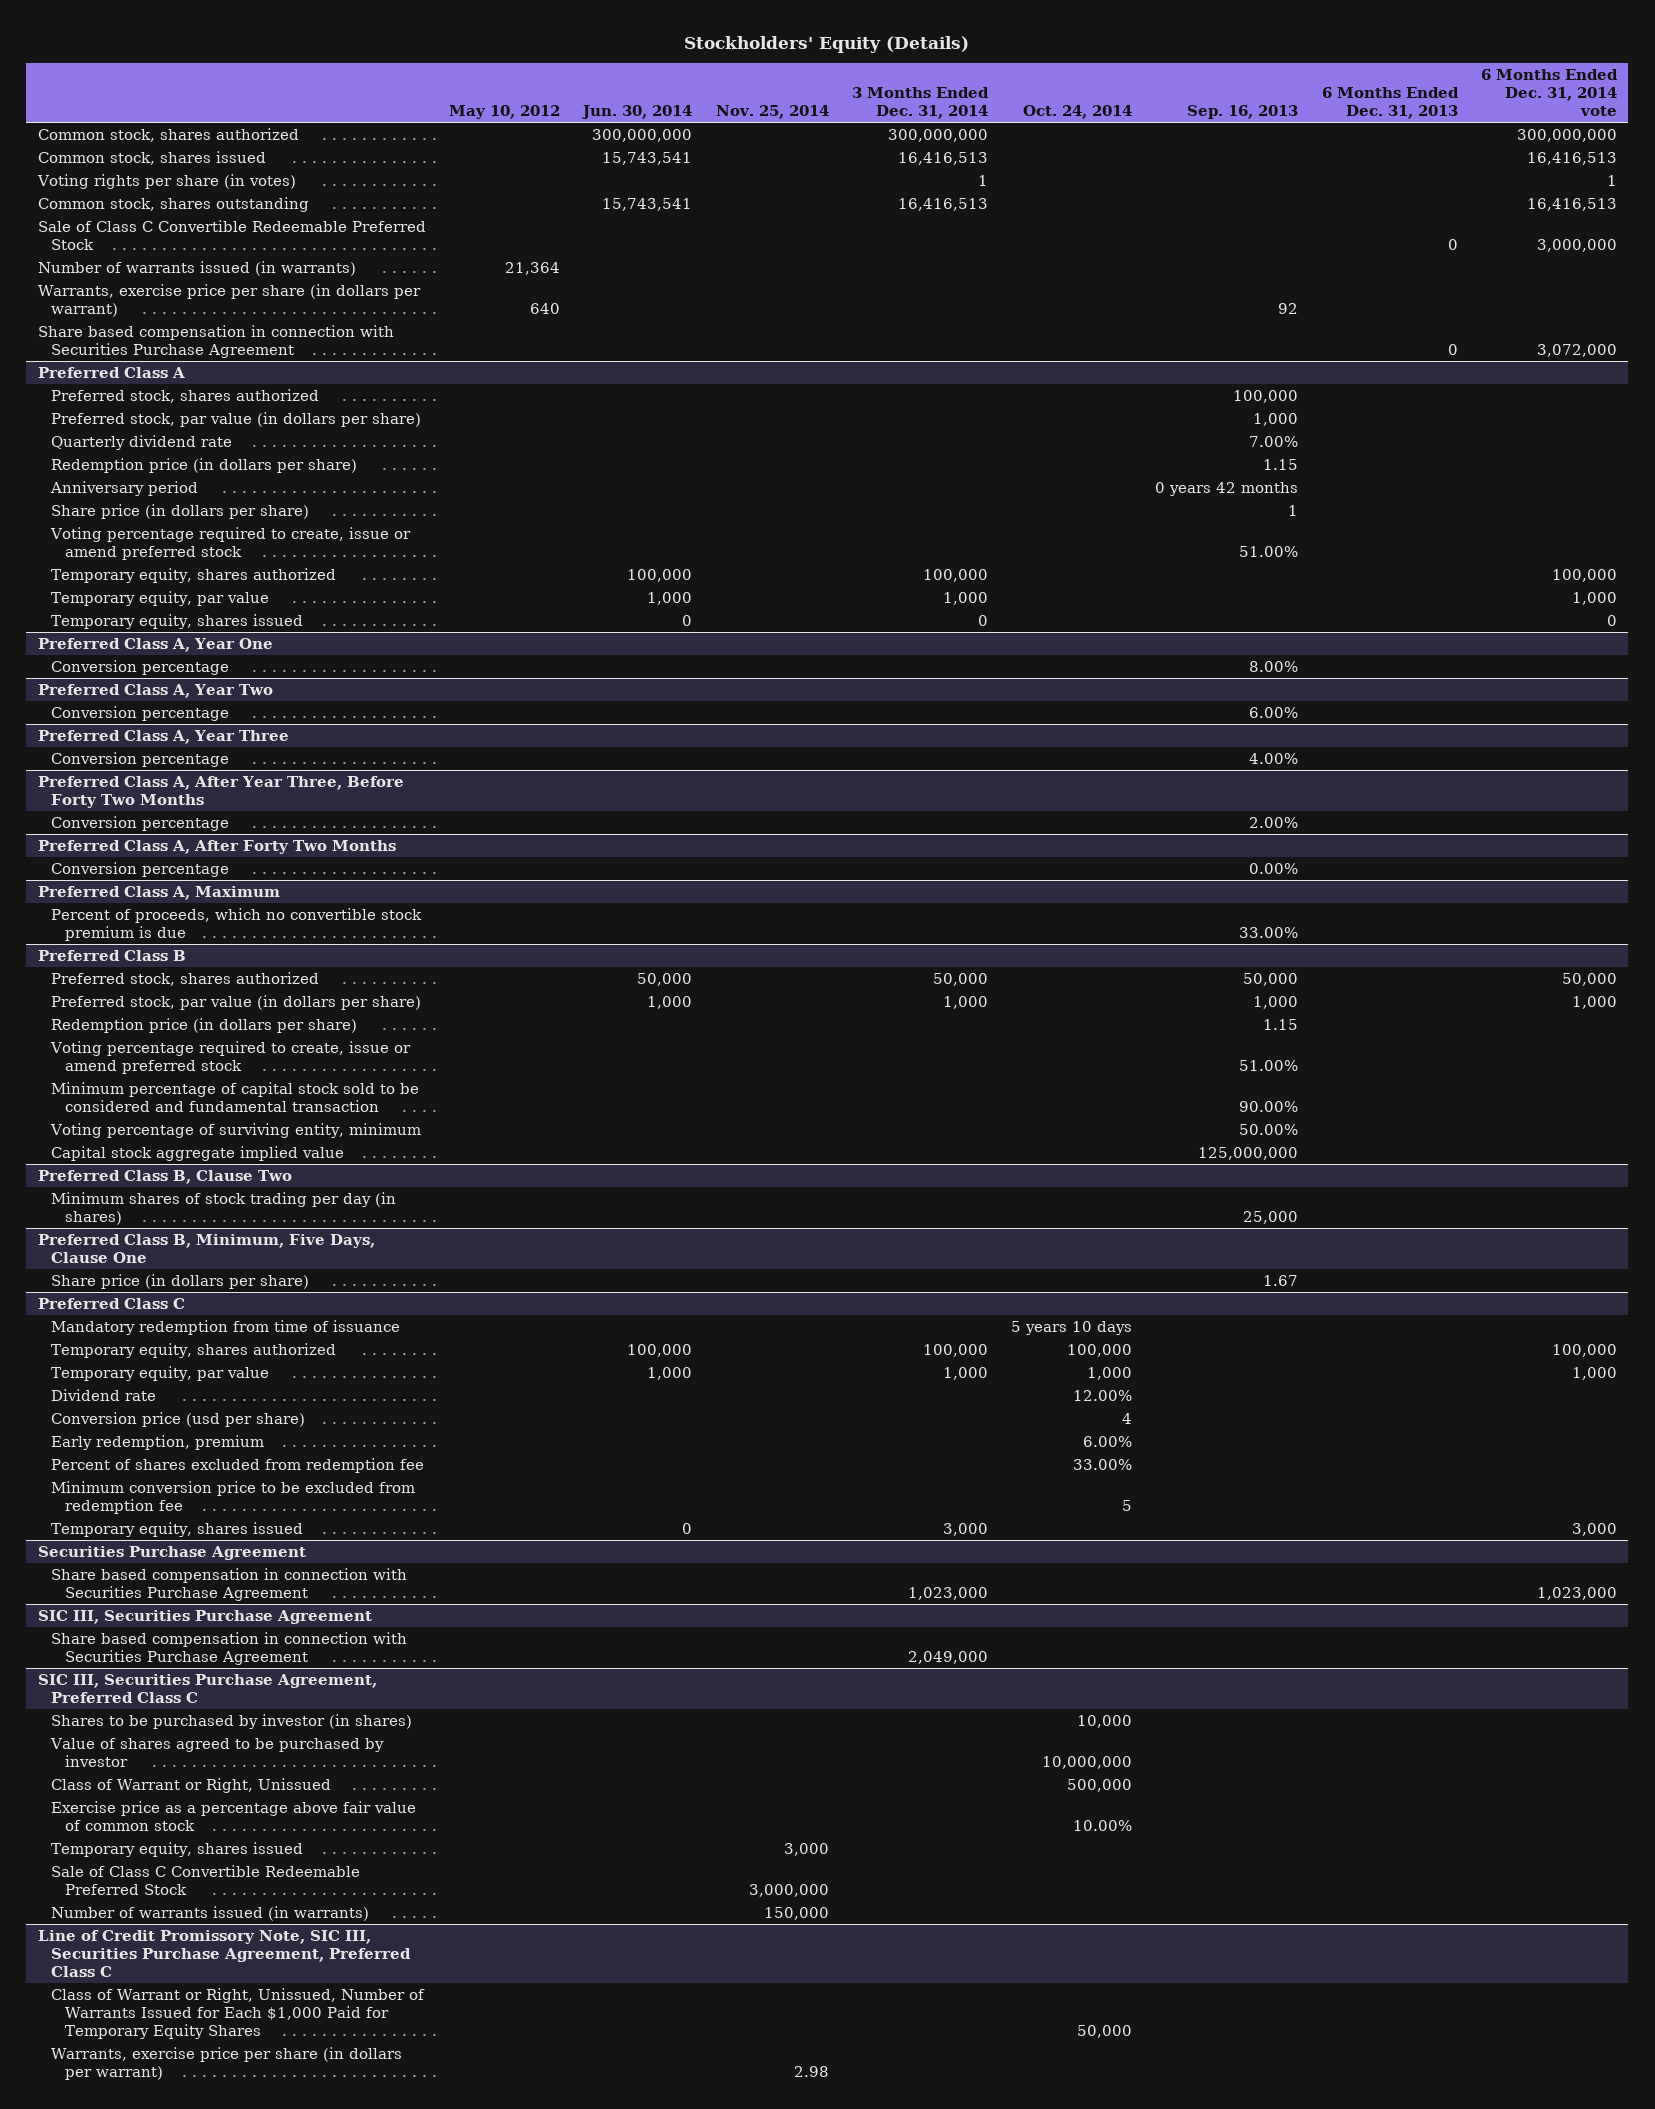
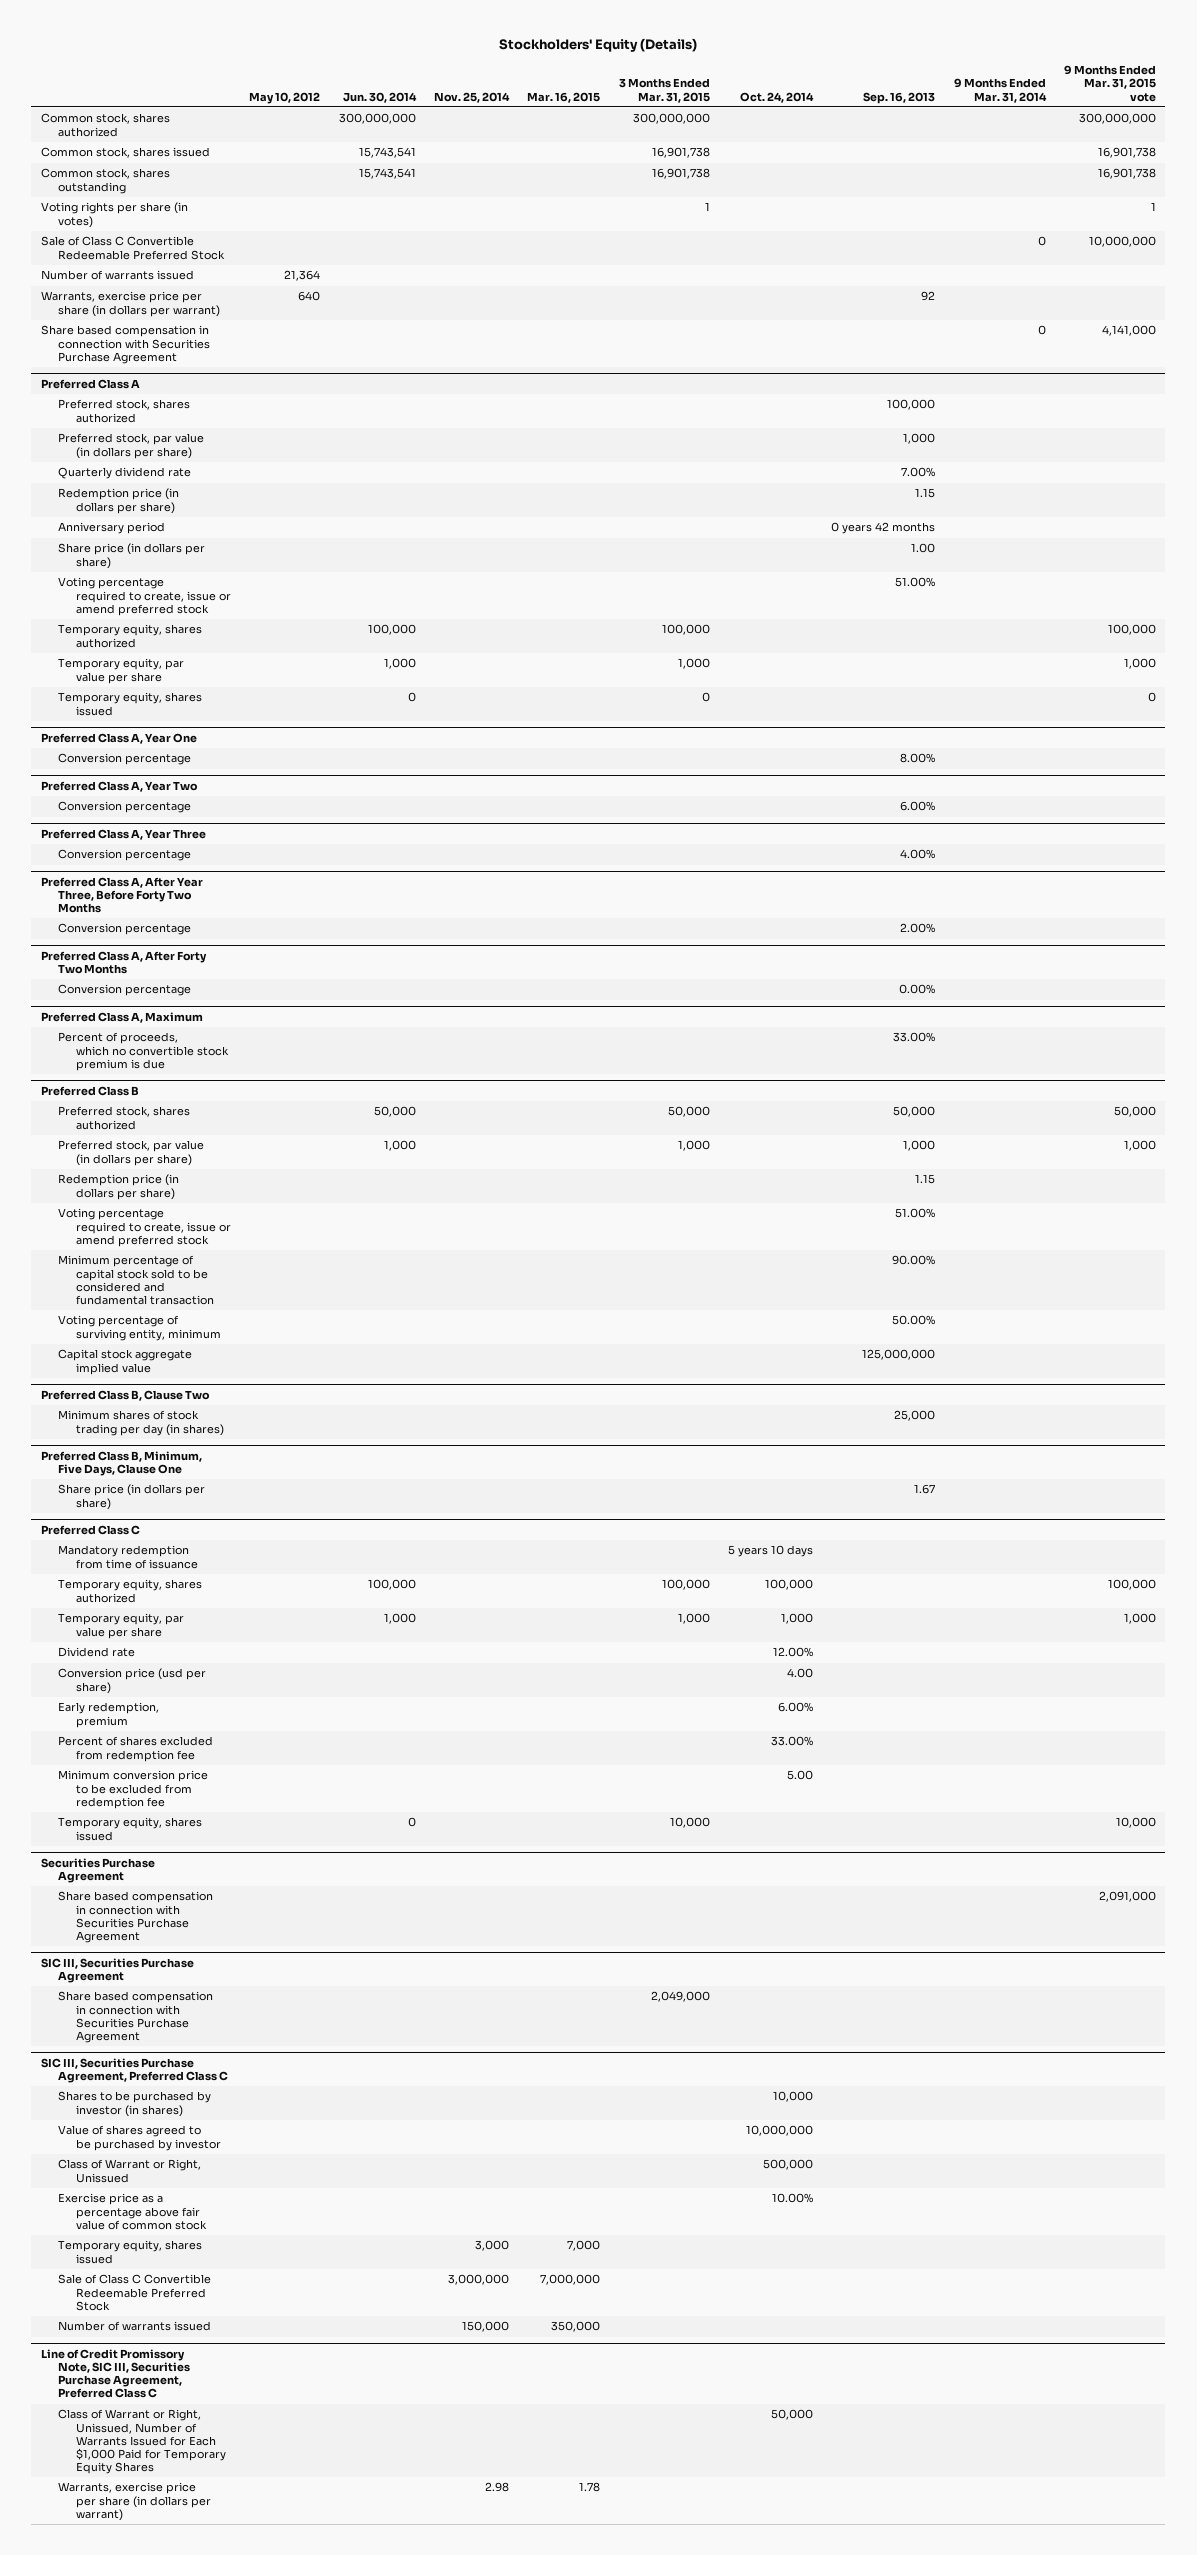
- | May 10, 2012 | Jun. 30, 2014 | Nov. 25, 2014 | 3 Months Ended Dec. 31, 2014 | Oct. 24, 2014 | Sep. 16, 2013 | 6 Months Ended Dec. 31, 2013 | 6 Months Ended Dec. 31, 2014 vote
+ | May 10, 2012 | Jun. 30, 2014 | Nov. 25, 2014 | Mar. 16, 2015 | 3 Months Ended Mar. 31, 2015 | Oct. 24, 2014 | Sep. 16, 2013 | 9 Months Ended Mar. 31, 2014 | 9 Months Ended Mar. 31, 2015 vote
moved down: Voting rights per share (in votes) | | | | | 1 | | | | 1
- Number of warrants issued (in warrants) | 21,364 | | | | | | |
+ Number of warrants issued | 21,364 | | | | | | | |
@ Preferred Class A
- Share price (in dollars per share) | | | | | | 1 | |
+ Share price (in dollars per share) | | | | | | | 1.00 | |
- Temporary equity, par value | | 1,000 | | 1,000 | | | | 1,000
+ Temporary equity, par value per share | | 1,000 | | | 1,000 | | | | 1,000
@ Preferred Class C
- Temporary equity, par value | | 1,000 | | 1,000 | 1,000 | | | 1,000
+ Temporary equity, par value per share | | 1,000 | | | 1,000 | 1,000 | | | 1,000
- Conversion price (usd per share) | | | | | 4 | | |
+ Conversion price (usd per share) | | | | | | 4.00 | | |
- Minimum conversion price to be excluded from redemption fee | | | | | 5 | | |
+ Minimum conversion price to be excluded from redemption fee | | | | | | 5.00 | | |
@ SIC III, Securities Purchase Agreement, Preferred Class C
- Number of warrants issued (in warrants) | | | 150,000 | | | | |
+ Number of warrants issued | | | 150,000 | 350,000 | | | | |

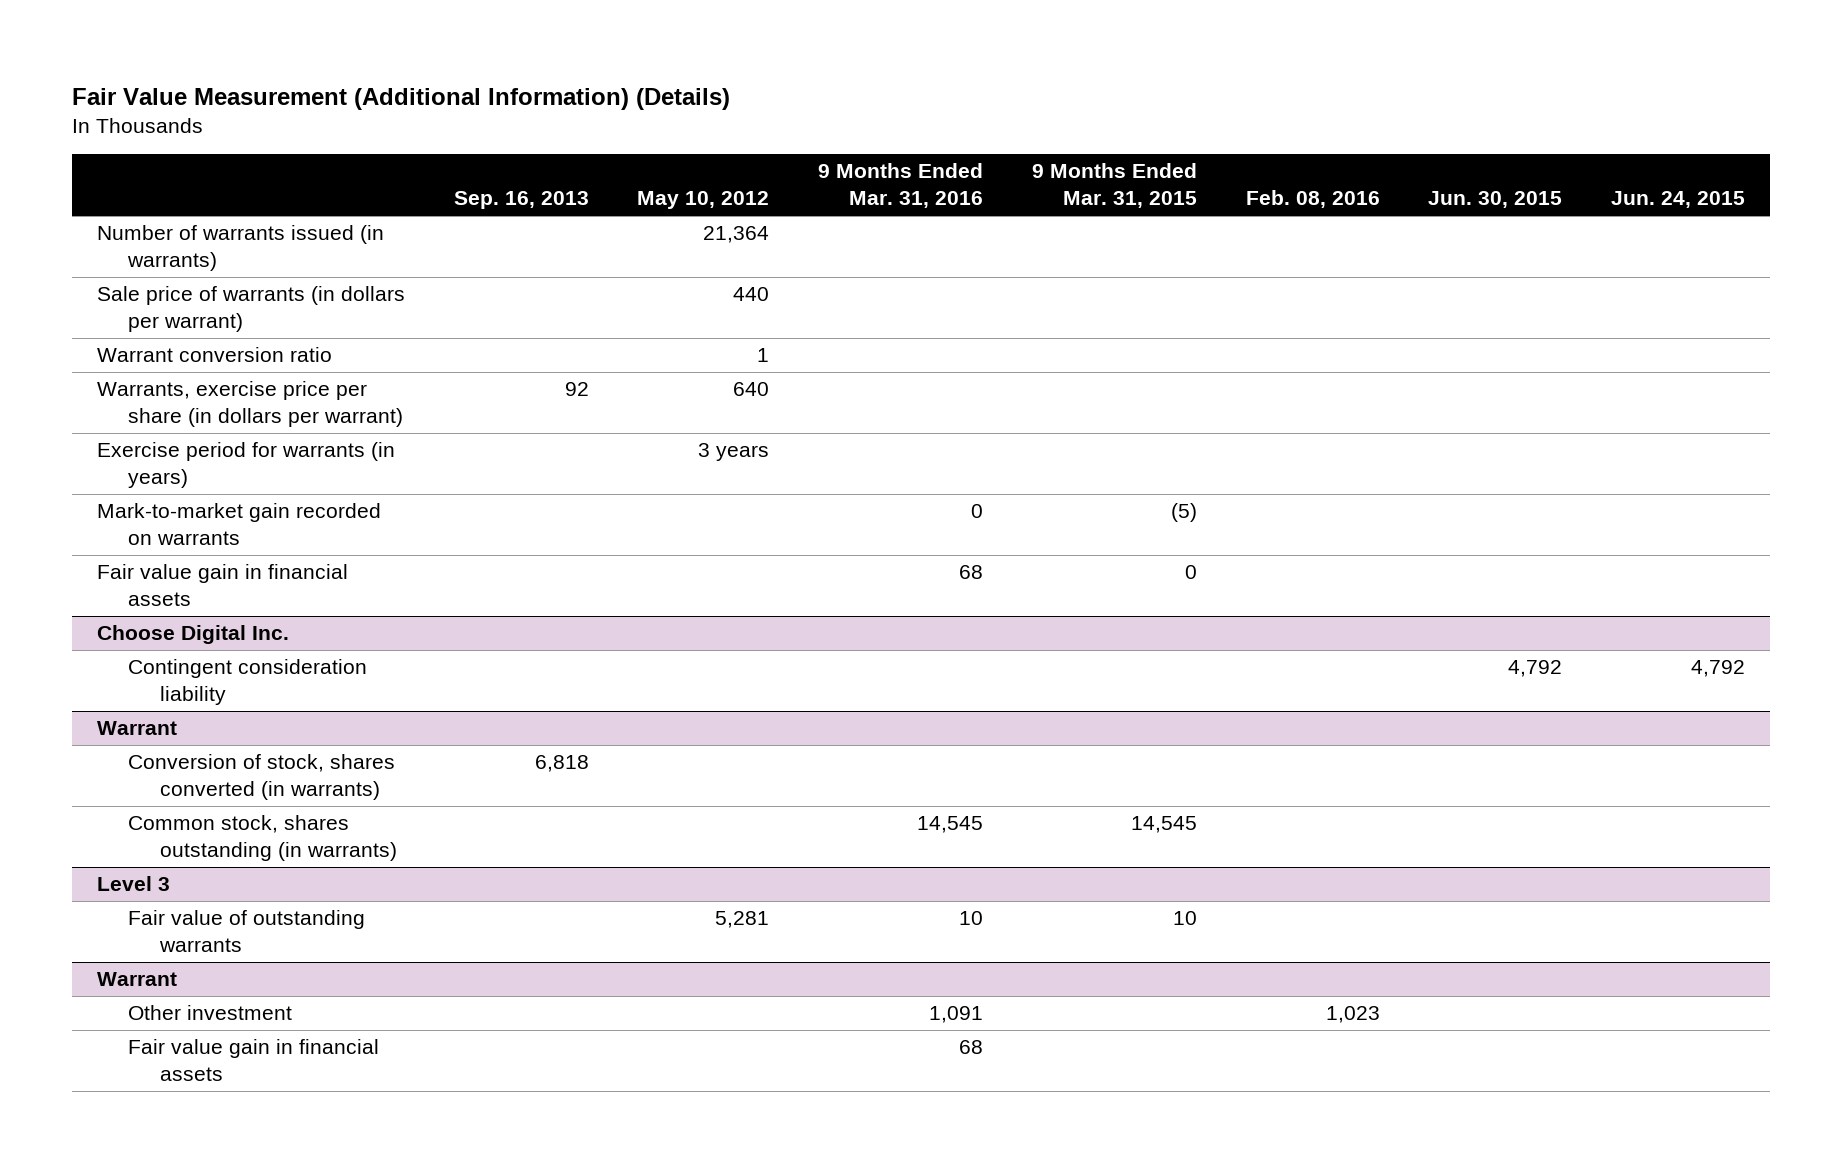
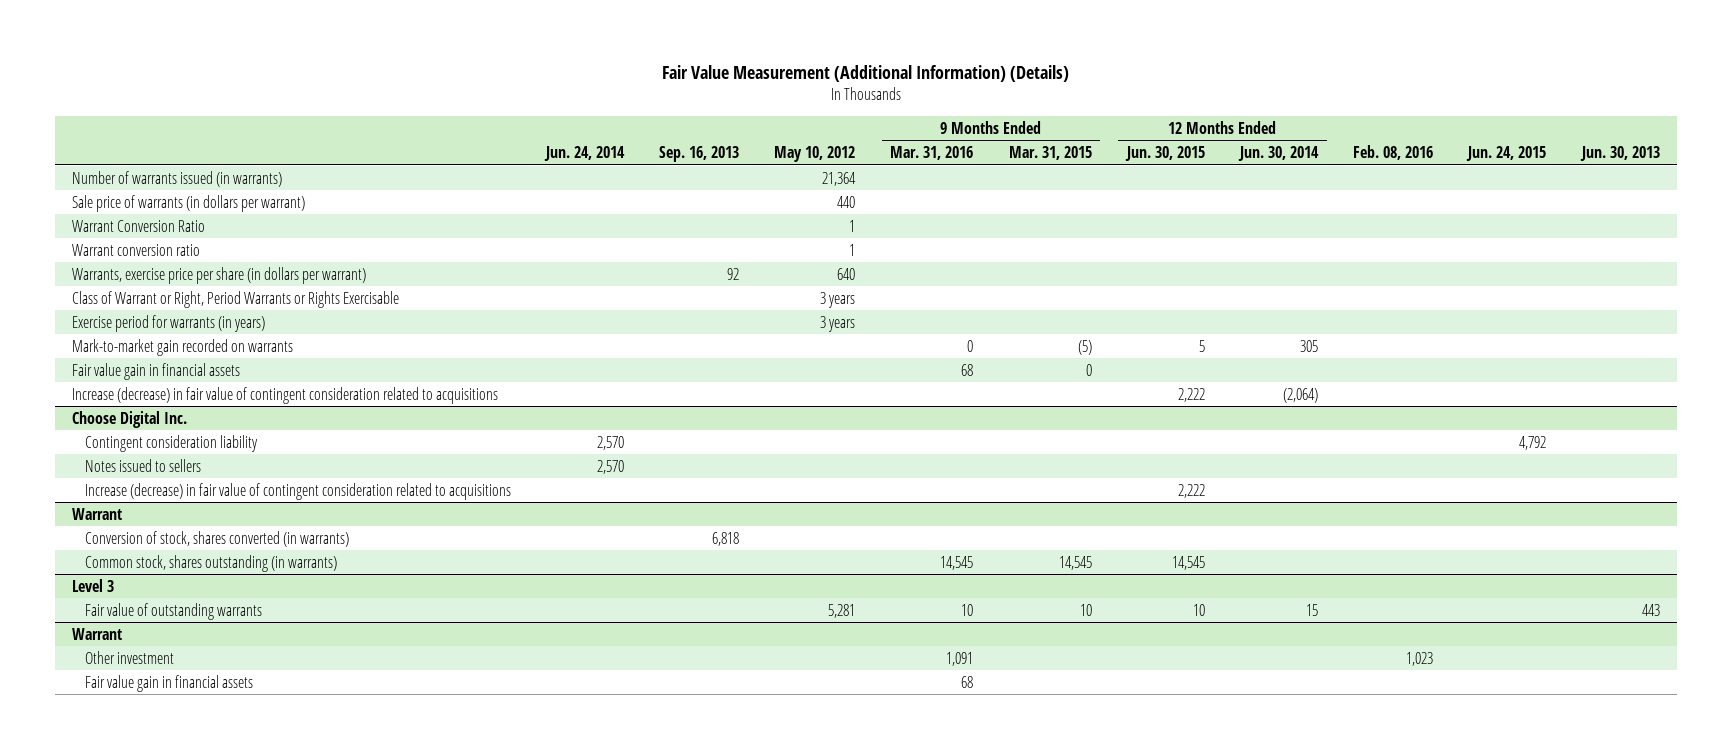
- | Sep. 16, 2013 | May 10, 2012 | 9 Months Ended Mar. 31, 2016 | 9 Months Ended Mar. 31, 2015 | Feb. 08, 2016 | Jun. 30, 2015 | Jun. 24, 2015
+ | Jun. 24, 2014 | Sep. 16, 2013 | May 10, 2012 | 9 Months Ended Mar. 31, 2016 | 9 Months Ended Mar. 31, 2015 | 12 Months Ended Jun. 30, 2015 | 12 Months Ended Jun. 30, 2014 | Feb. 08, 2016 | Jun. 24, 2015 | Jun. 30, 2013
+ Warrant Conversion Ratio | | | 1 | | | | | | |
+ Class of Warrant or Right, Period Warrants or Rights Exercisable | | | 3 years | | | | | | |
+ Increase (decrease) in fair value of contingent consideration related to acquisitions | | | | | | 2,222 | (2,064) | | |
@ Choose Digital Inc.
+ Notes issued to sellers | 2,570 | | | | | | | | |
+ Increase (decrease) in fair value of contingent consideration related to acquisitions | | | | | | 2,222 | | | |

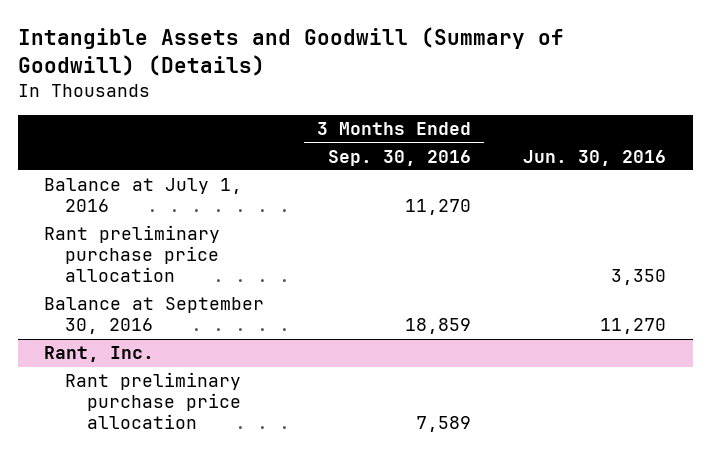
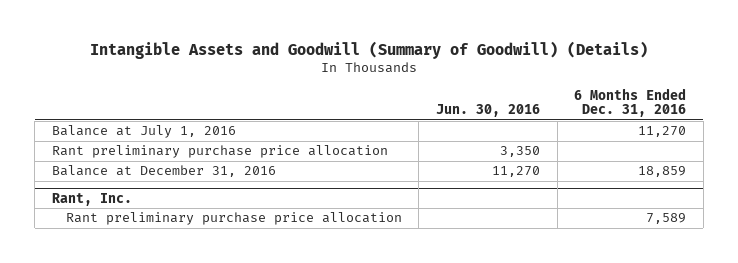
- | 3 Months Ended Sep. 30, 2016 | Jun. 30, 2016
+ | Jun. 30, 2016 | 6 Months Ended Dec. 31, 2016
- Balance at September 30, 2016 | 18,859 | 11,270
+ Balance at December 31, 2016 | 11,270 | 18,859

